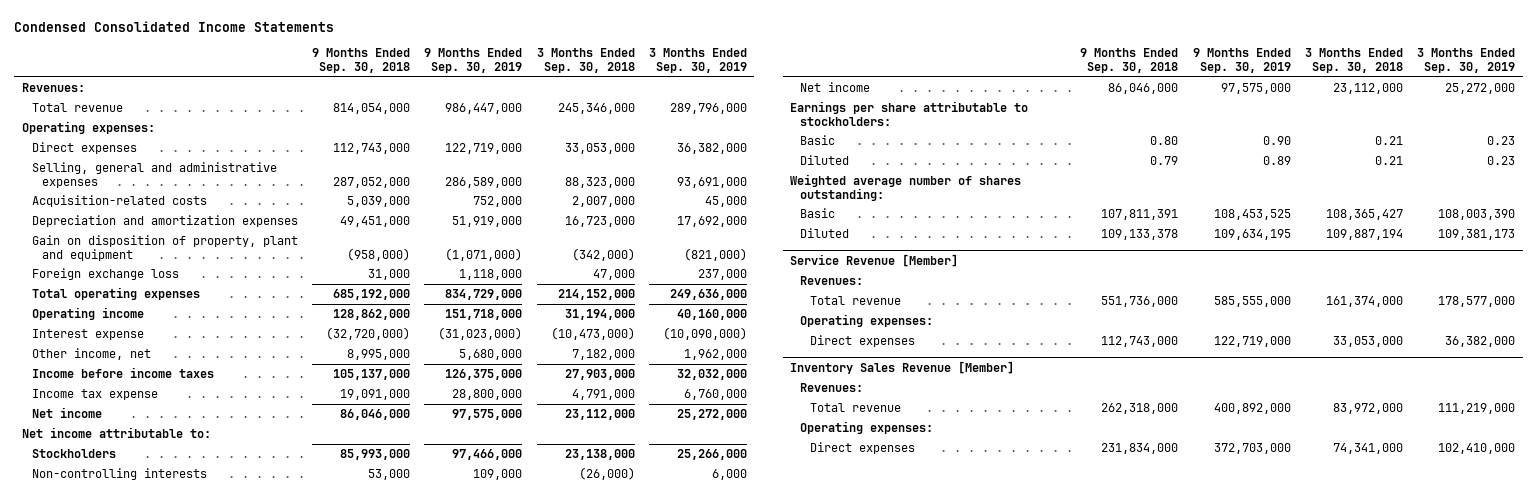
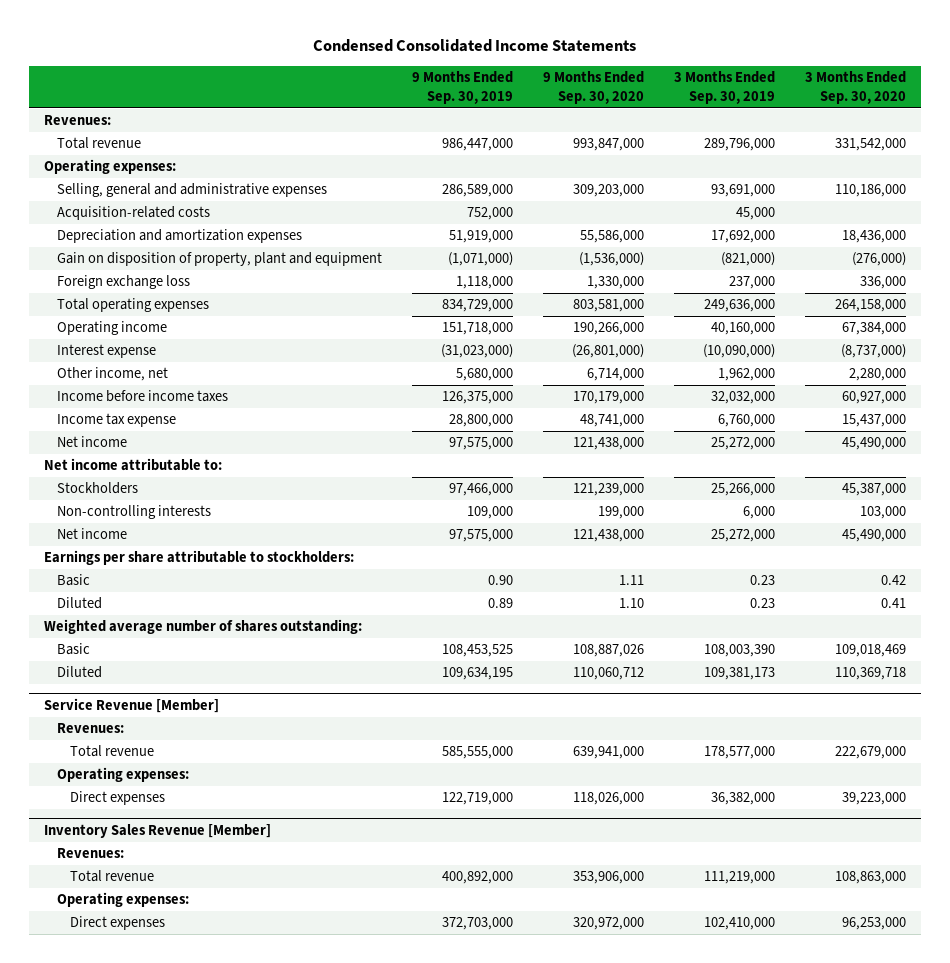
- | 9 Months Ended Sep. 30, 2018 | 9 Months Ended Sep. 30, 2019 | 3 Months Ended Sep. 30, 2018 | 3 Months Ended Sep. 30, 2019
+ | 9 Months Ended Sep. 30, 2019 | 9 Months Ended Sep. 30, 2020 | 3 Months Ended Sep. 30, 2019 | 3 Months Ended Sep. 30, 2020
- Direct expenses | 112,743,000 | 122,719,000 | 33,053,000 | 36,382,000

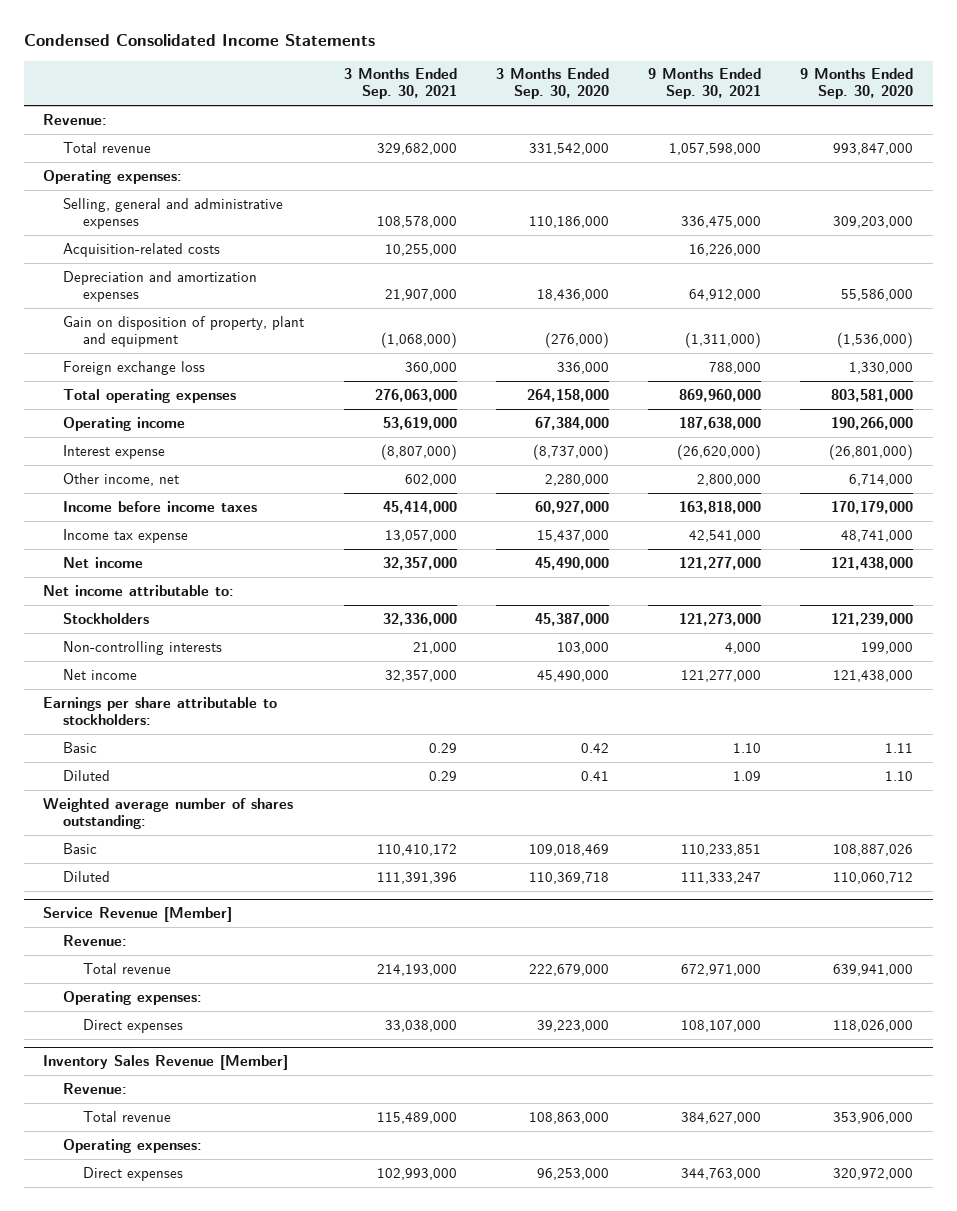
- | 9 Months Ended Sep. 30, 2019 | 9 Months Ended Sep. 30, 2020 | 3 Months Ended Sep. 30, 2019 | 3 Months Ended Sep. 30, 2020
+ | 3 Months Ended Sep. 30, 2021 | 3 Months Ended Sep. 30, 2020 | 9 Months Ended Sep. 30, 2021 | 9 Months Ended Sep. 30, 2020
- Revenues:
+ Revenue:
@ Service Revenue [Member]
- Revenues:
+ Revenue:
@ Inventory Sales Revenue [Member]
- Revenues:
+ Revenue:

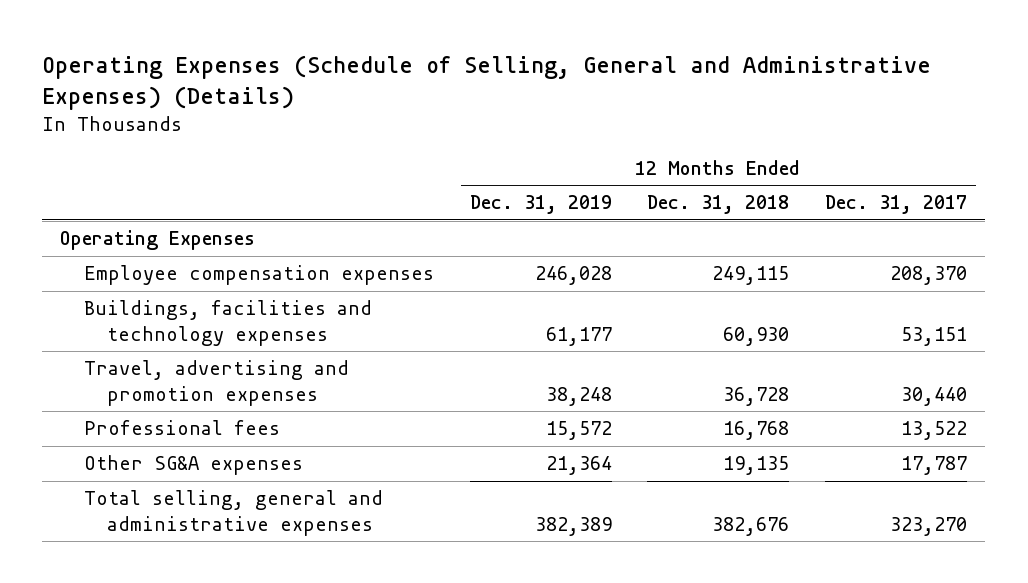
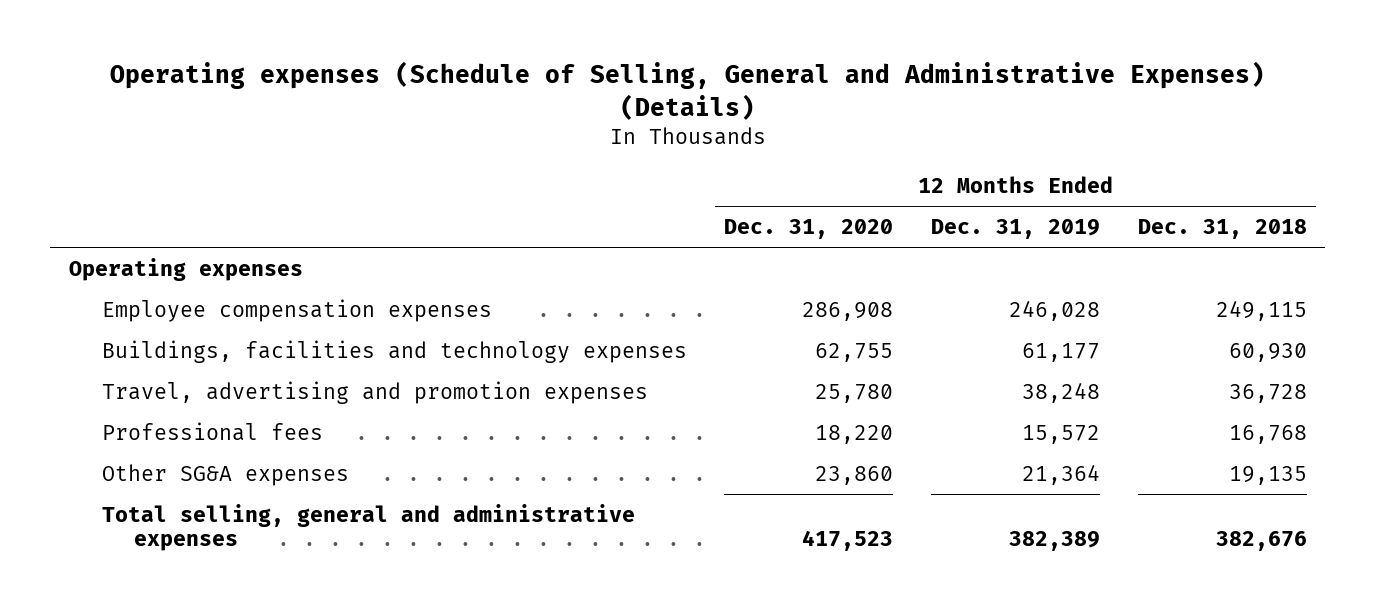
- Operating Expenses (Schedule of Selling, General and Administrative Expenses) (Details)
+ Operating expenses (Schedule of Selling, General and Administrative Expenses) (Details)
- | 12 Months Ended Dec. 31, 2019 | 12 Months Ended Dec. 31, 2018 | 12 Months Ended Dec. 31, 2017
+ | 12 Months Ended Dec. 31, 2020 | 12 Months Ended Dec. 31, 2019 | 12 Months Ended Dec. 31, 2018
- Operating Expenses
+ Operating expenses

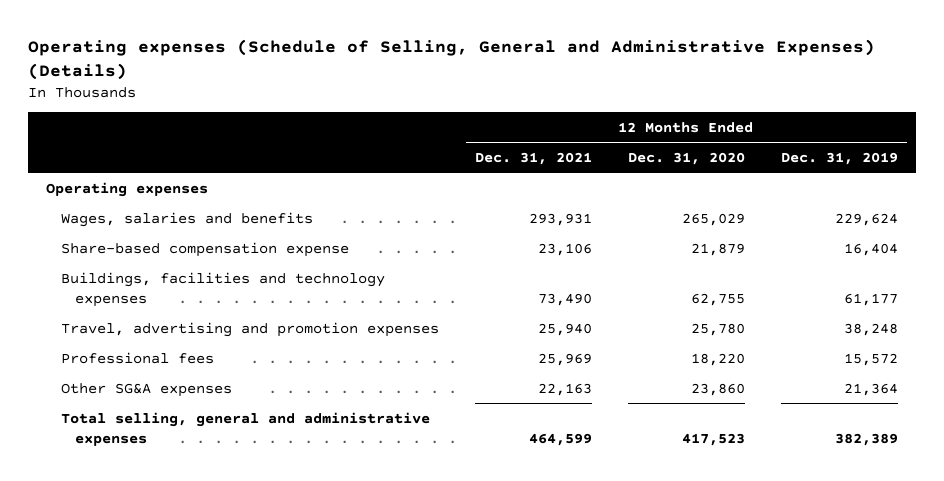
- | 12 Months Ended Dec. 31, 2020 | 12 Months Ended Dec. 31, 2019 | 12 Months Ended Dec. 31, 2018
+ | 12 Months Ended Dec. 31, 2021 | 12 Months Ended Dec. 31, 2020 | 12 Months Ended Dec. 31, 2019
- Employee compensation expenses | 286,908 | 246,028 | 249,115
+ Wages, salaries and benefits | 293,931 | 265,029 | 229,624
+ Share-based compensation expense | 23,106 | 21,879 | 16,404

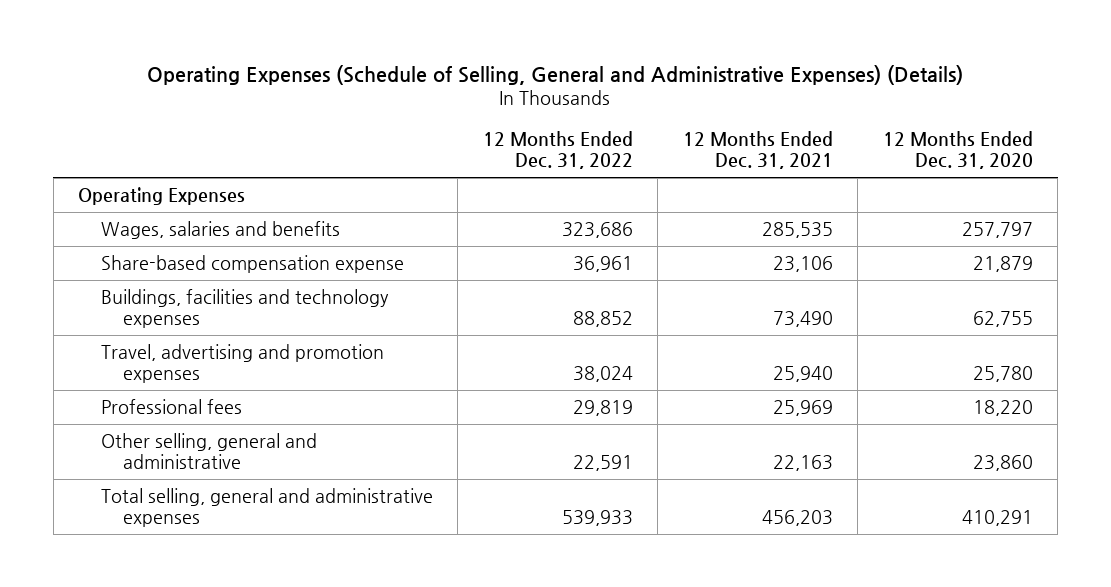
- Operating expenses (Schedule of Selling, General and Administrative Expenses) (Details)
+ Operating Expenses (Schedule of Selling, General and Administrative Expenses) (Details)
- | 12 Months Ended Dec. 31, 2021 | 12 Months Ended Dec. 31, 2020 | 12 Months Ended Dec. 31, 2019
+ | 12 Months Ended Dec. 31, 2022 | 12 Months Ended Dec. 31, 2021 | 12 Months Ended Dec. 31, 2020
- Operating expenses
- Wages, salaries and benefits | 293,931 | 265,029 | 229,624
+ Operating Expenses
+ Wages, salaries and benefits | 323,686 | 285,535 | 257,797
- Other SG&A expenses | 22,163 | 23,860 | 21,364
- Total selling, general and administrative expenses | 464,599 | 417,523 | 382,389
+ Other selling, general and administrative | 22,591 | 22,163 | 23,860
+ Total selling, general and administrative expenses | 539,933 | 456,203 | 410,291

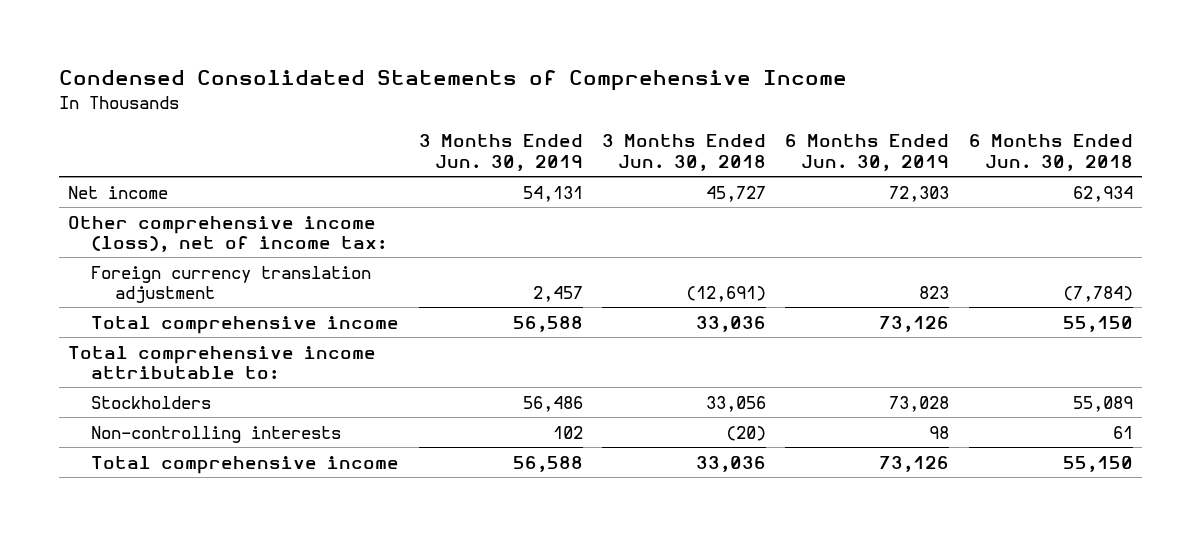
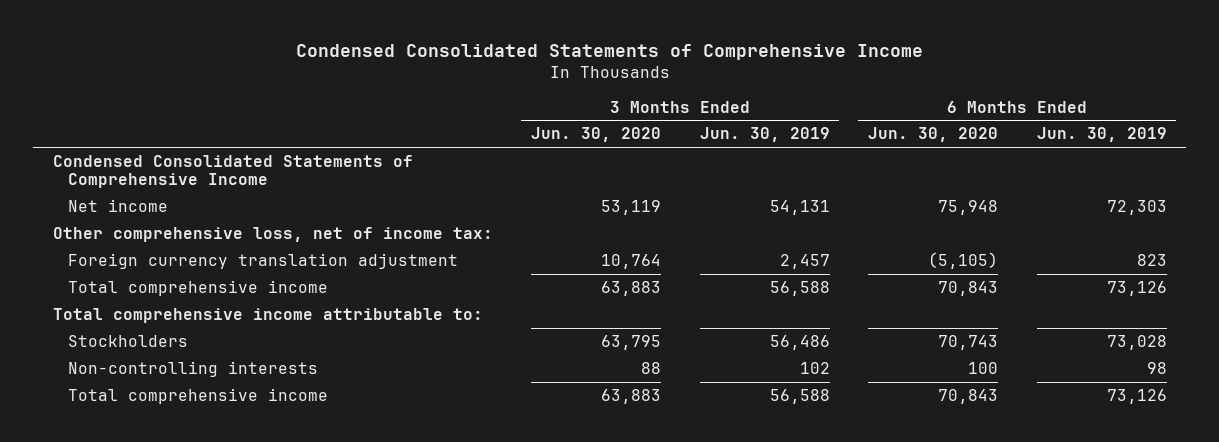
- | 3 Months Ended Jun. 30, 2019 | 3 Months Ended Jun. 30, 2018 | 6 Months Ended Jun. 30, 2019 | 6 Months Ended Jun. 30, 2018
+ | 3 Months Ended Jun. 30, 2020 | 3 Months Ended Jun. 30, 2019 | 6 Months Ended Jun. 30, 2020 | 6 Months Ended Jun. 30, 2019
+ Condensed Consolidated Statements of Comprehensive Income
- Other comprehensive income (loss), net of income tax:
+ Other comprehensive loss, net of income tax:

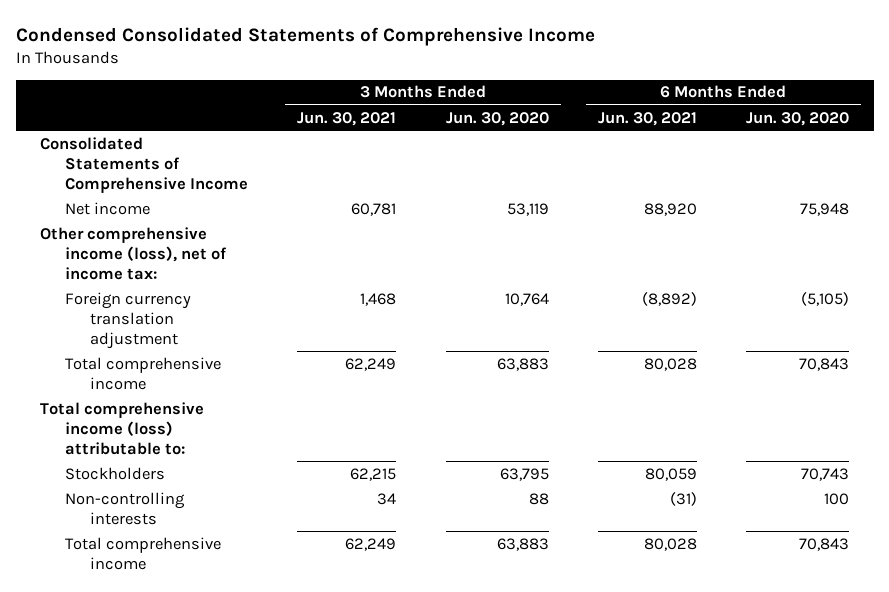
- | 3 Months Ended Jun. 30, 2020 | 3 Months Ended Jun. 30, 2019 | 6 Months Ended Jun. 30, 2020 | 6 Months Ended Jun. 30, 2019
+ | 3 Months Ended Jun. 30, 2021 | 3 Months Ended Jun. 30, 2020 | 6 Months Ended Jun. 30, 2021 | 6 Months Ended Jun. 30, 2020
- Condensed Consolidated Statements of Comprehensive Income
+ Consolidated Statements of Comprehensive Income
- Other comprehensive loss, net of income tax:
+ Other comprehensive income (loss), net of income tax:
- Total comprehensive income attributable to:
+ Total comprehensive income (loss) attributable to:

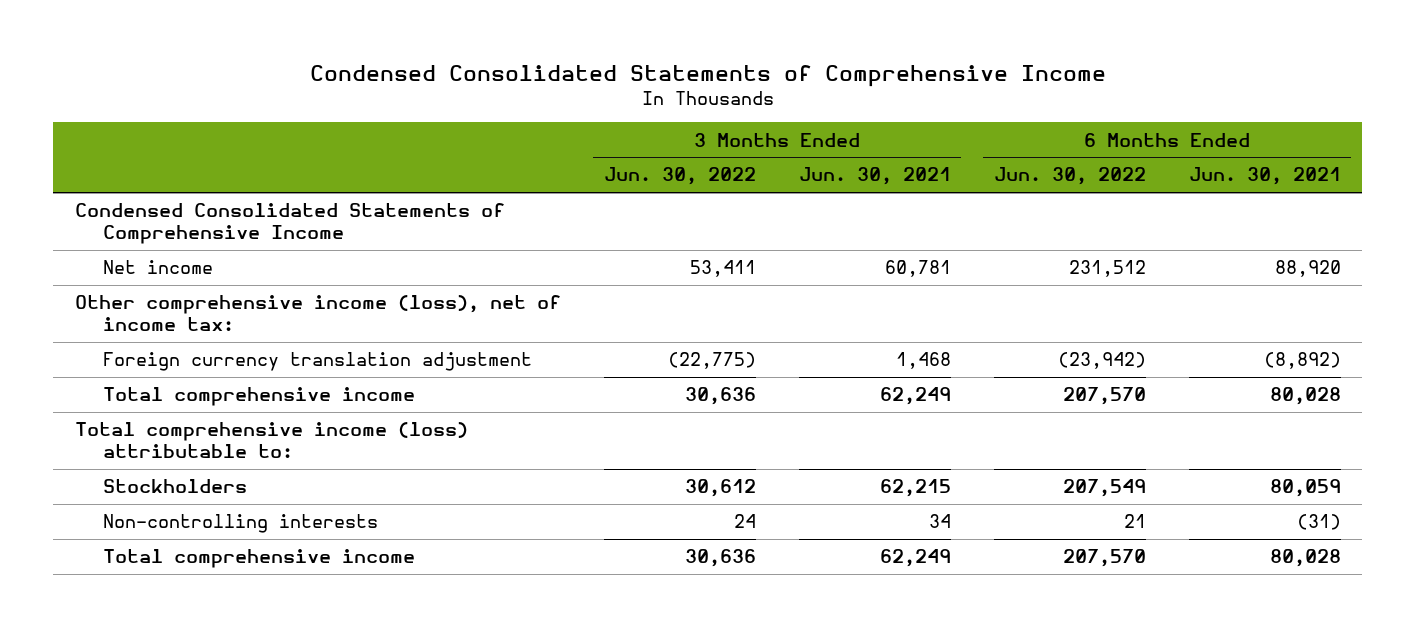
- | 3 Months Ended Jun. 30, 2021 | 3 Months Ended Jun. 30, 2020 | 6 Months Ended Jun. 30, 2021 | 6 Months Ended Jun. 30, 2020
+ | 3 Months Ended Jun. 30, 2022 | 3 Months Ended Jun. 30, 2021 | 6 Months Ended Jun. 30, 2022 | 6 Months Ended Jun. 30, 2021
- Consolidated Statements of Comprehensive Income
+ Condensed Consolidated Statements of Comprehensive Income

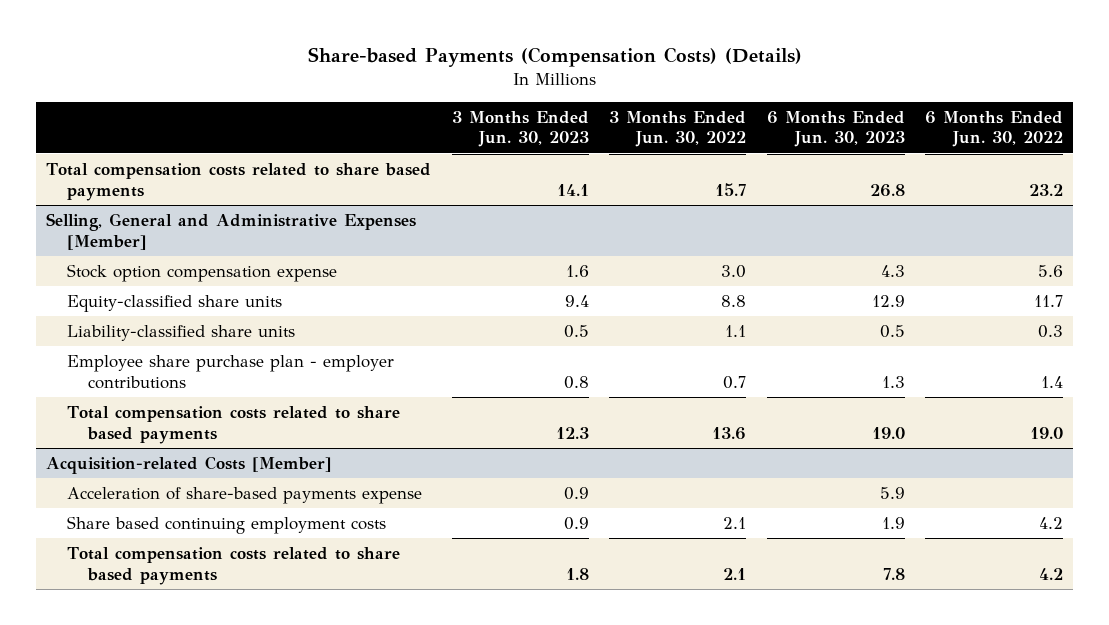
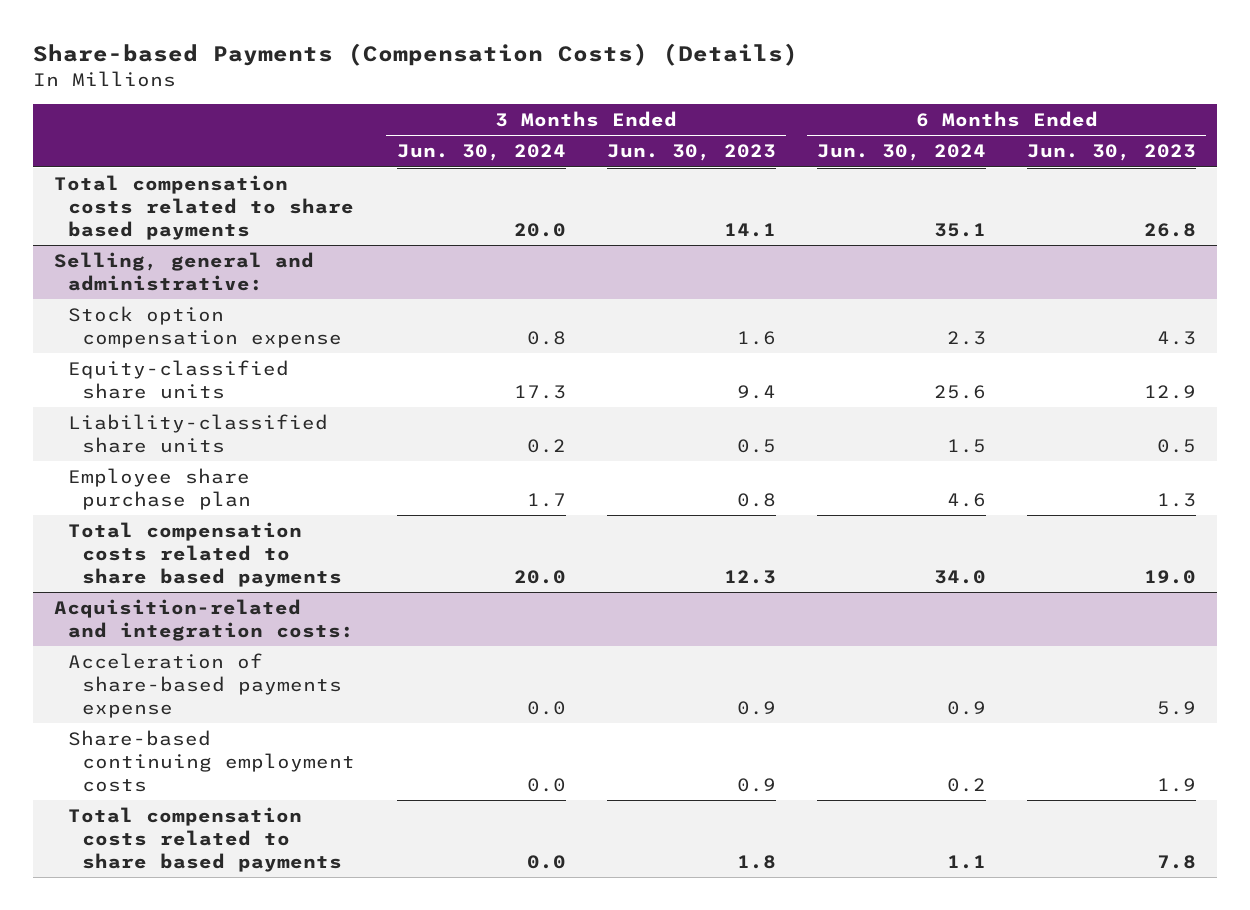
- | 3 Months Ended Jun. 30, 2023 | 3 Months Ended Jun. 30, 2022 | 6 Months Ended Jun. 30, 2023 | 6 Months Ended Jun. 30, 2022
+ | 3 Months Ended Jun. 30, 2024 | 3 Months Ended Jun. 30, 2023 | 6 Months Ended Jun. 30, 2024 | 6 Months Ended Jun. 30, 2023
- Selling, General and Administrative Expenses [Member]
+ Selling, general and administrative:
- Employee share purchase plan - employer contributions | 0.8 | 0.7 | 1.3 | 1.4
+ Employee share purchase plan | 1.7 | 0.8 | 4.6 | 1.3
- Acquisition-related Costs [Member]
+ Acquisition-related and integration costs:
- Share based continuing employment costs | 0.9 | 2.1 | 1.9 | 4.2
+ Share-based continuing employment costs | 0.0 | 0.9 | 0.2 | 1.9

